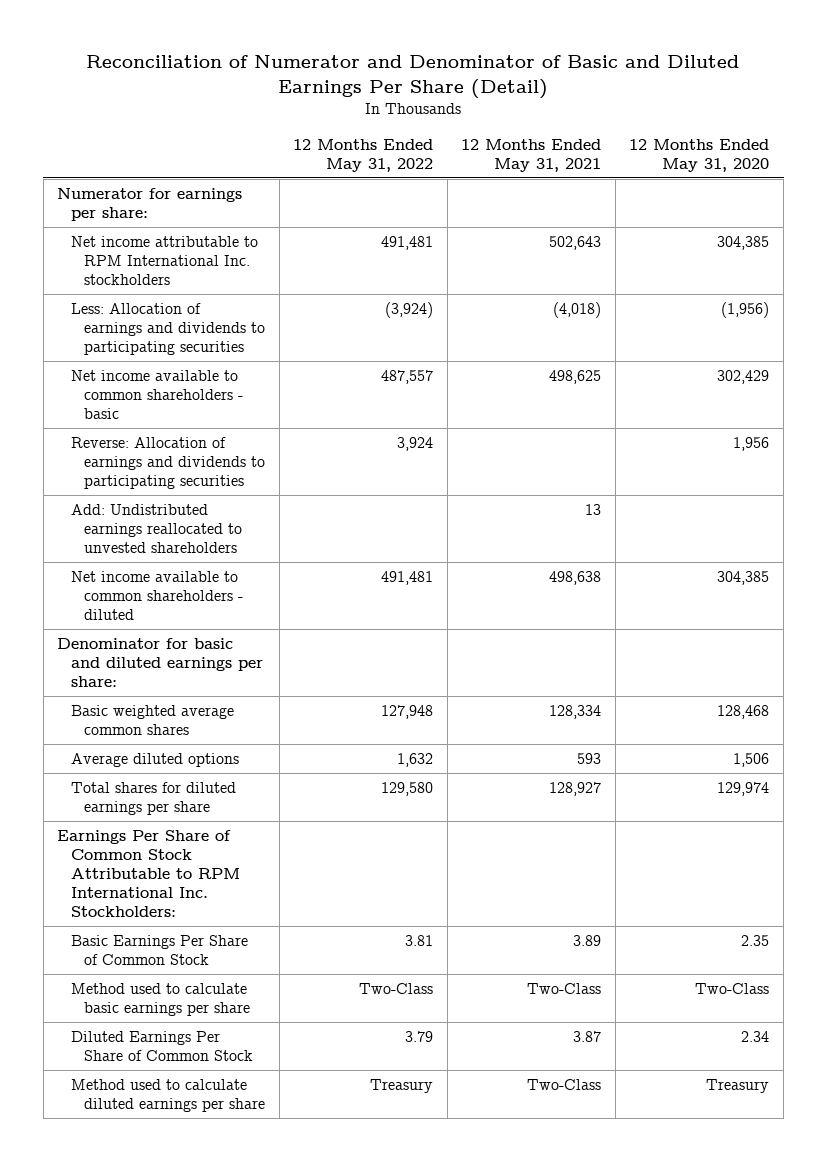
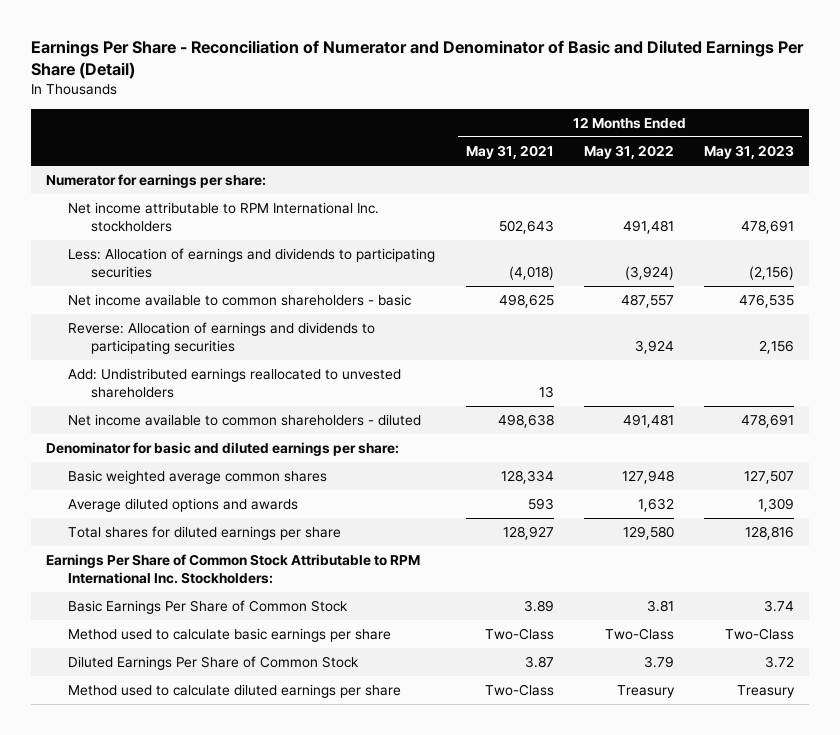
- Reconciliation of Numerator and Denominator of Basic and Diluted Earnings Per Share (Detail)
+ Earnings Per Share - Reconciliation of Numerator and Denominator of Basic and Diluted Earnings Per Share (Detail)
- | 12 Months Ended May 31, 2022 | 12 Months Ended May 31, 2021 | 12 Months Ended May 31, 2020
+ | 12 Months Ended May 31, 2021 | 12 Months Ended May 31, 2022 | 12 Months Ended May 31, 2023
- Average diluted options | 1,632 | 593 | 1,506
+ Average diluted options and awards | 593 | 1,632 | 1,309

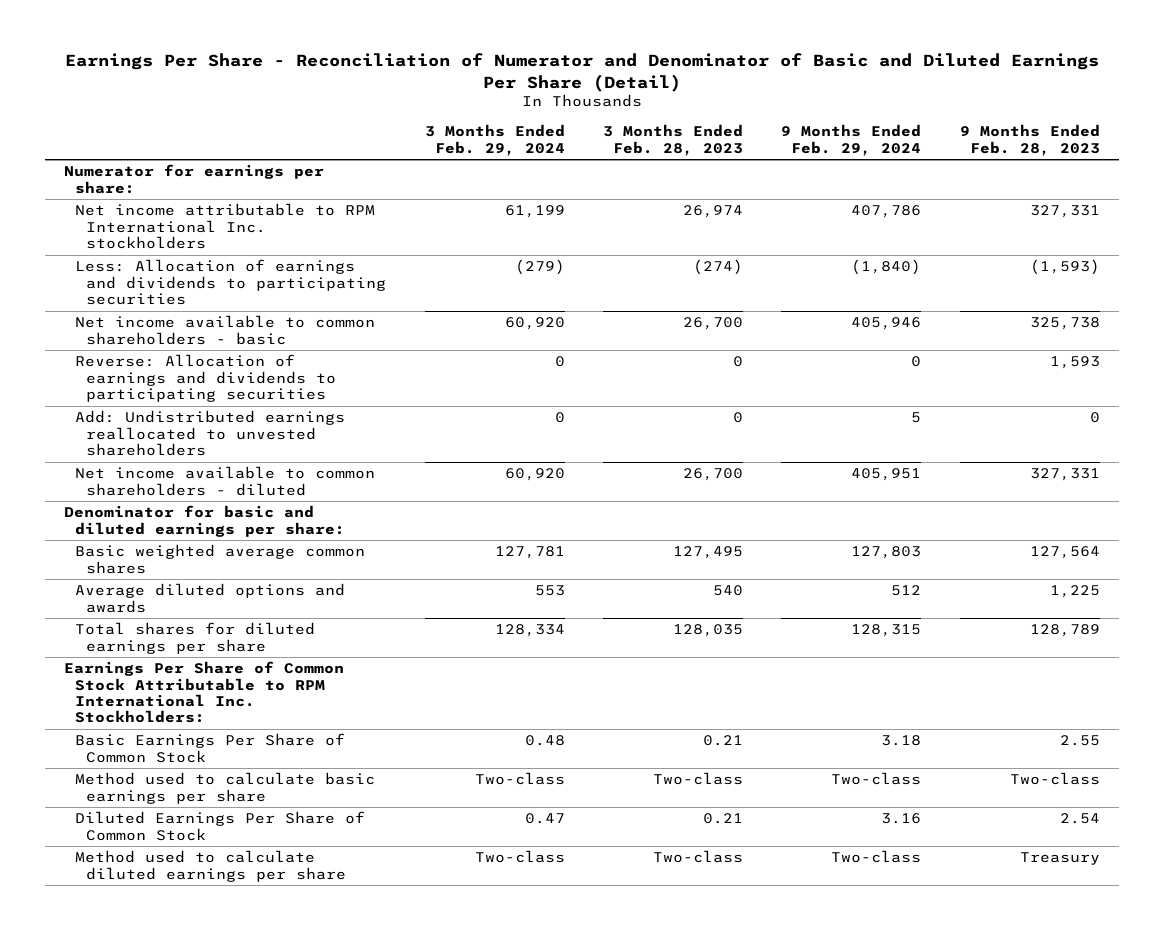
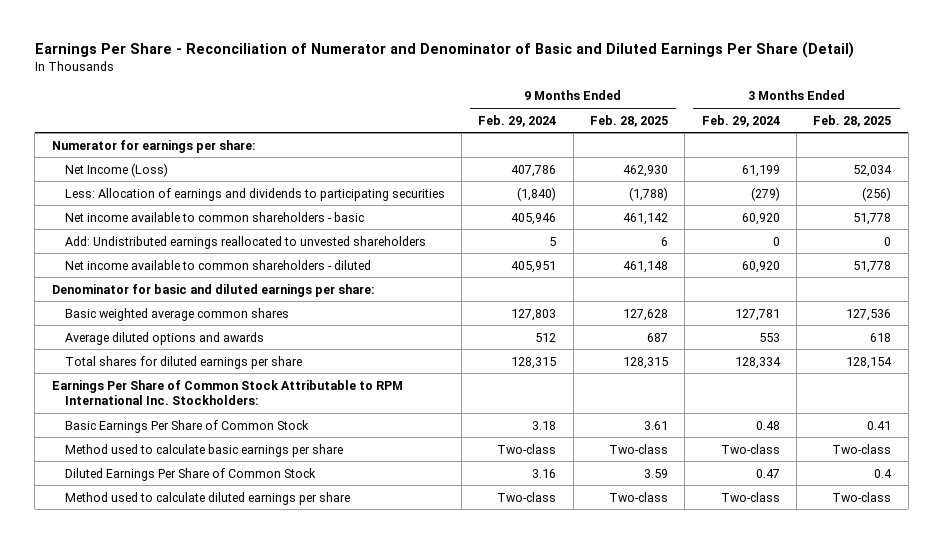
- | 3 Months Ended Feb. 29, 2024 | 3 Months Ended Feb. 28, 2023 | 9 Months Ended Feb. 29, 2024 | 9 Months Ended Feb. 28, 2023
+ | 9 Months Ended Feb. 29, 2024 | 9 Months Ended Feb. 28, 2025 | 3 Months Ended Feb. 29, 2024 | 3 Months Ended Feb. 28, 2025
- Net income attributable to RPM International Inc. stockholders | 61,199 | 26,974 | 407,786 | 327,331
+ Net Income (Loss) | 407,786 | 462,930 | 61,199 | 52,034
- Reverse: Allocation of earnings and dividends to participating securities | 0 | 0 | 0 | 1,593

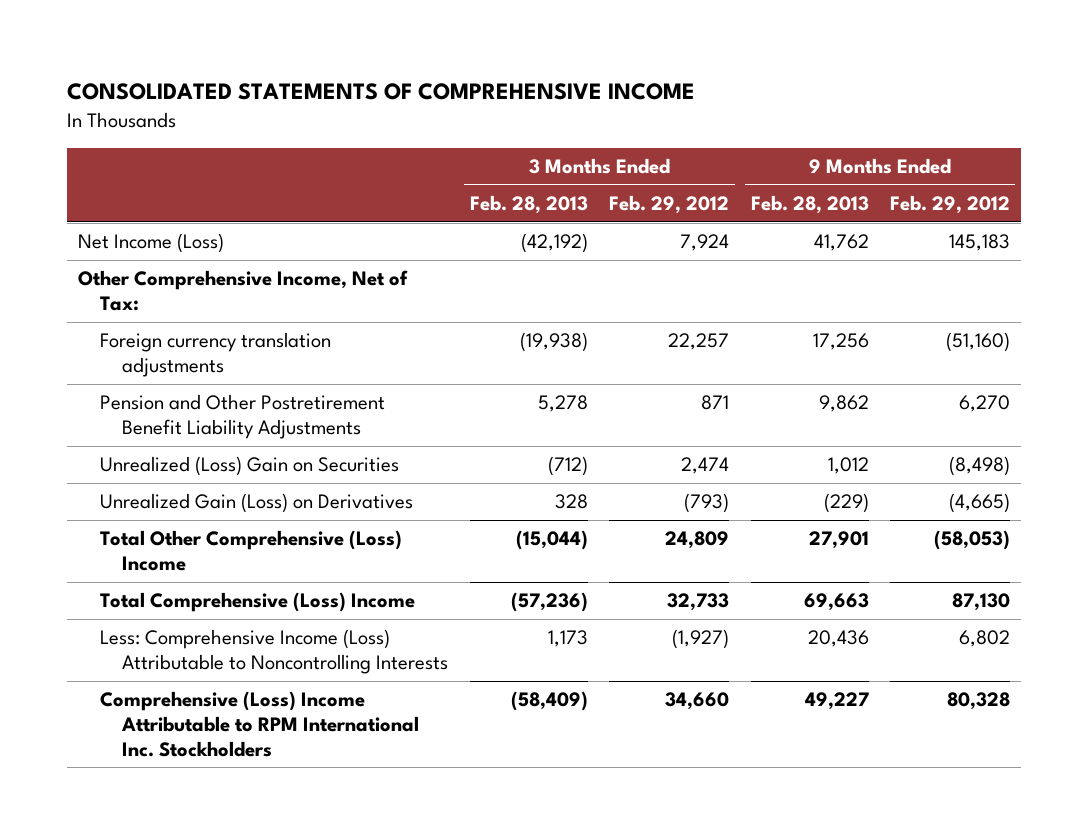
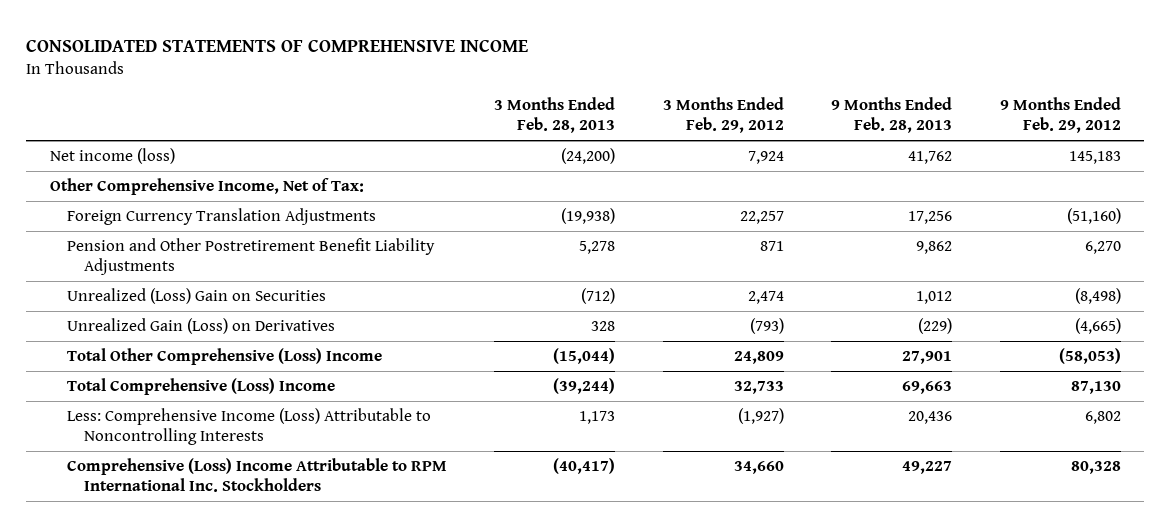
- Net Income (Loss) | (42,192) | 7,924 | 41,762 | 145,183
+ Net income (loss) | (24,200) | 7,924 | 41,762 | 145,183
- Foreign currency translation adjustments | (19,938) | 22,257 | 17,256 | (51,160)
+ Foreign Currency Translation Adjustments | (19,938) | 22,257 | 17,256 | (51,160)
- Total Comprehensive (Loss) Income | (57,236) | 32,733 | 69,663 | 87,130
+ Total Comprehensive (Loss) Income | (39,244) | 32,733 | 69,663 | 87,130
- Comprehensive (Loss) Income Attributable to RPM International Inc. Stockholders | (58,409) | 34,660 | 49,227 | 80,328
+ Comprehensive (Loss) Income Attributable to RPM International Inc. Stockholders | (40,417) | 34,660 | 49,227 | 80,328

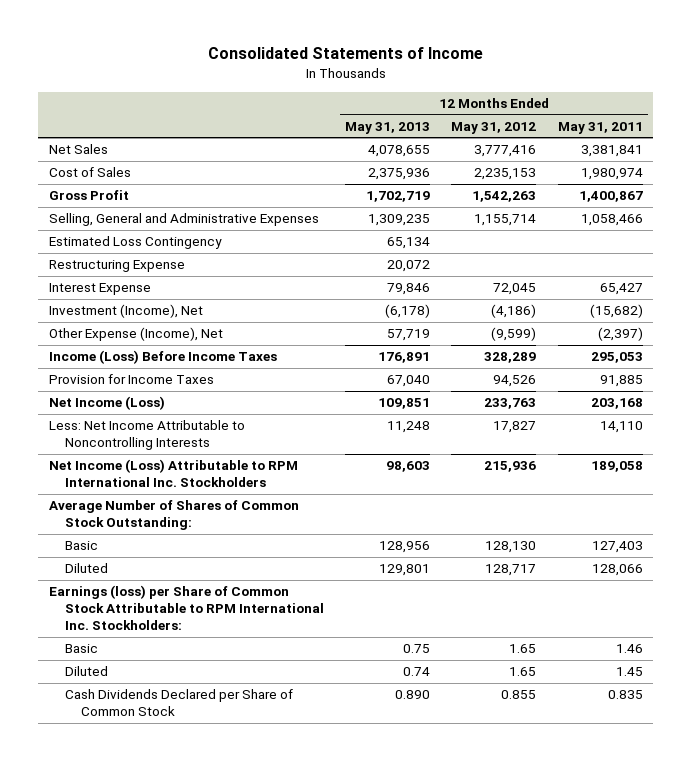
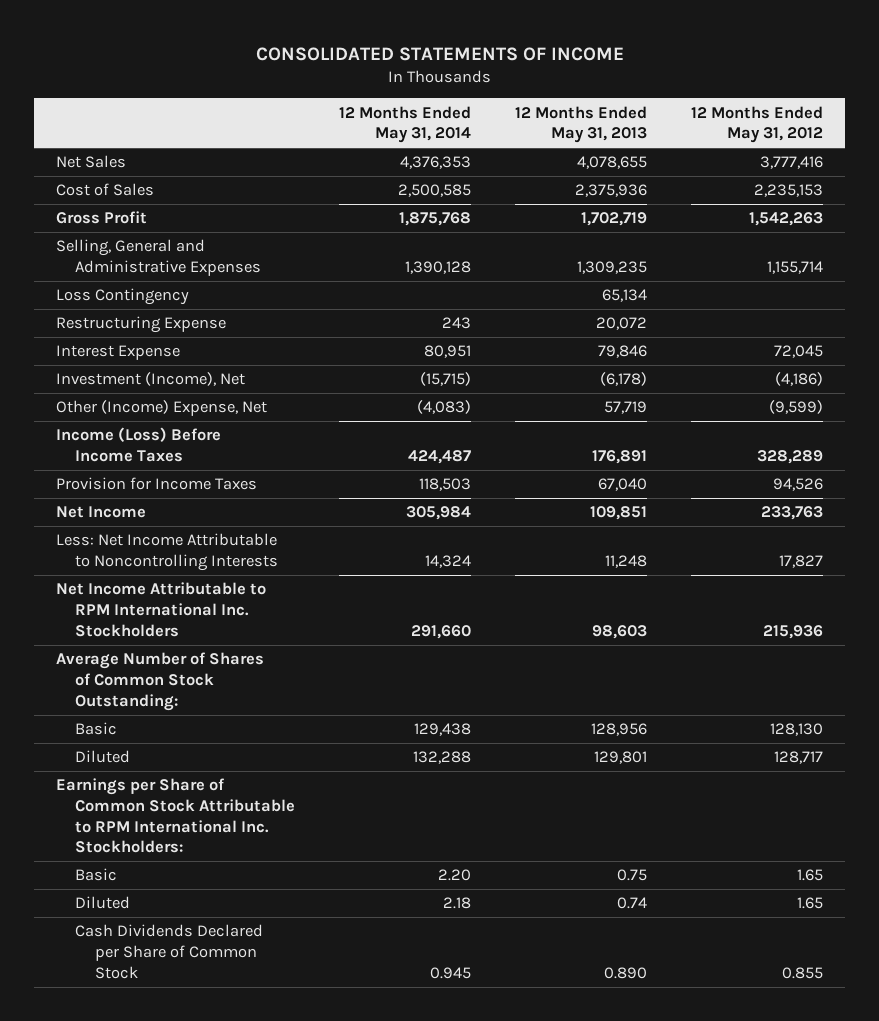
- Consolidated Statements of Income
+ CONSOLIDATED STATEMENTS OF INCOME
- | 12 Months Ended May 31, 2013 | 12 Months Ended May 31, 2012 | 12 Months Ended May 31, 2011
+ | 12 Months Ended May 31, 2014 | 12 Months Ended May 31, 2013 | 12 Months Ended May 31, 2012
- Estimated Loss Contingency | 65,134 | |
+ Loss Contingency | | 65,134 |
- Other Expense (Income), Net | 57,719 | (9,599) | (2,397)
+ Other (Income) Expense, Net | (4,083) | 57,719 | (9,599)
- Net Income (Loss) | 109,851 | 233,763 | 203,168
+ Net Income | 305,984 | 109,851 | 233,763
- Net Income (Loss) Attributable to RPM International Inc. Stockholders | 98,603 | 215,936 | 189,058
+ Net Income Attributable to RPM International Inc. Stockholders | 291,660 | 98,603 | 215,936
- Earnings (loss) per Share of Common Stock Attributable to RPM International Inc. Stockholders:
+ Earnings per Share of Common Stock Attributable to RPM International Inc. Stockholders:

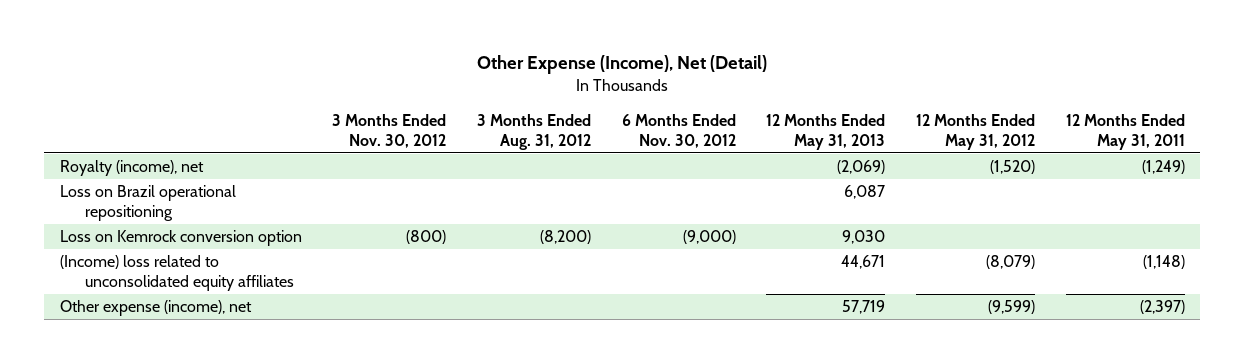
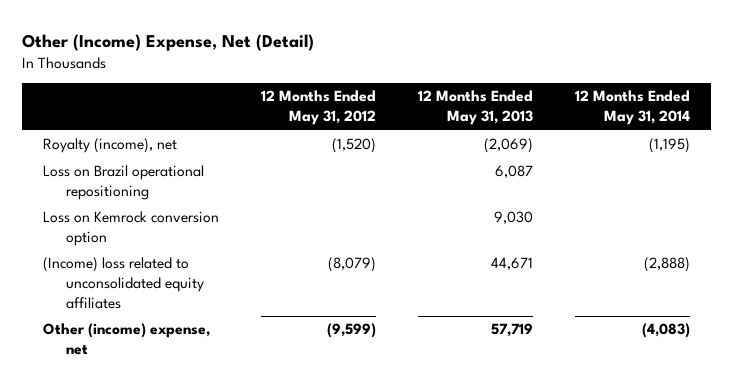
- Other Expense (Income), Net (Detail)
+ Other (Income) Expense, Net (Detail)
- | 3 Months Ended Nov. 30, 2012 | 3 Months Ended Aug. 31, 2012 | 6 Months Ended Nov. 30, 2012 | 12 Months Ended May 31, 2013 | 12 Months Ended May 31, 2012 | 12 Months Ended May 31, 2011
+ | 12 Months Ended May 31, 2012 | 12 Months Ended May 31, 2013 | 12 Months Ended May 31, 2014
- Other expense (income), net | | | | 57,719 | (9,599) | (2,397)
+ Other (income) expense, net | (9,599) | 57,719 | (4,083)

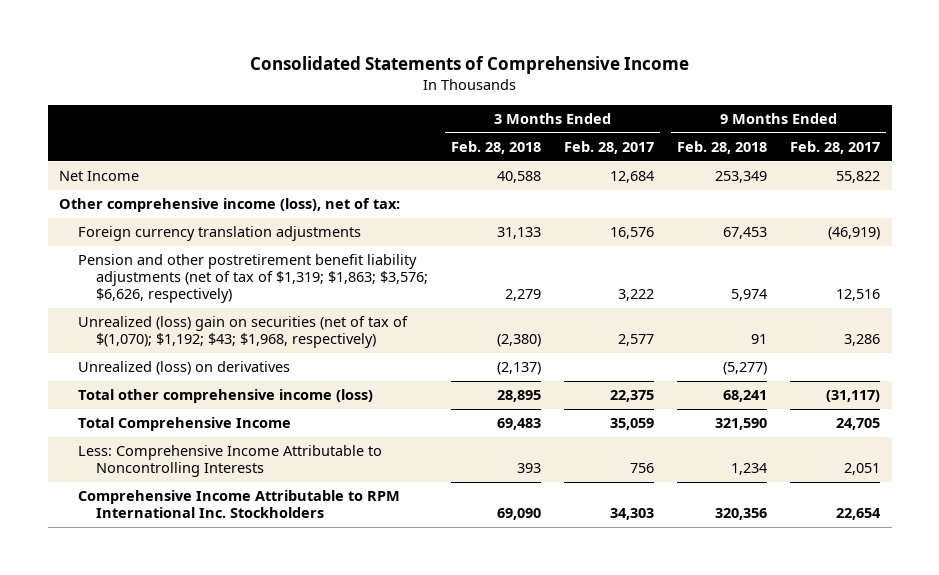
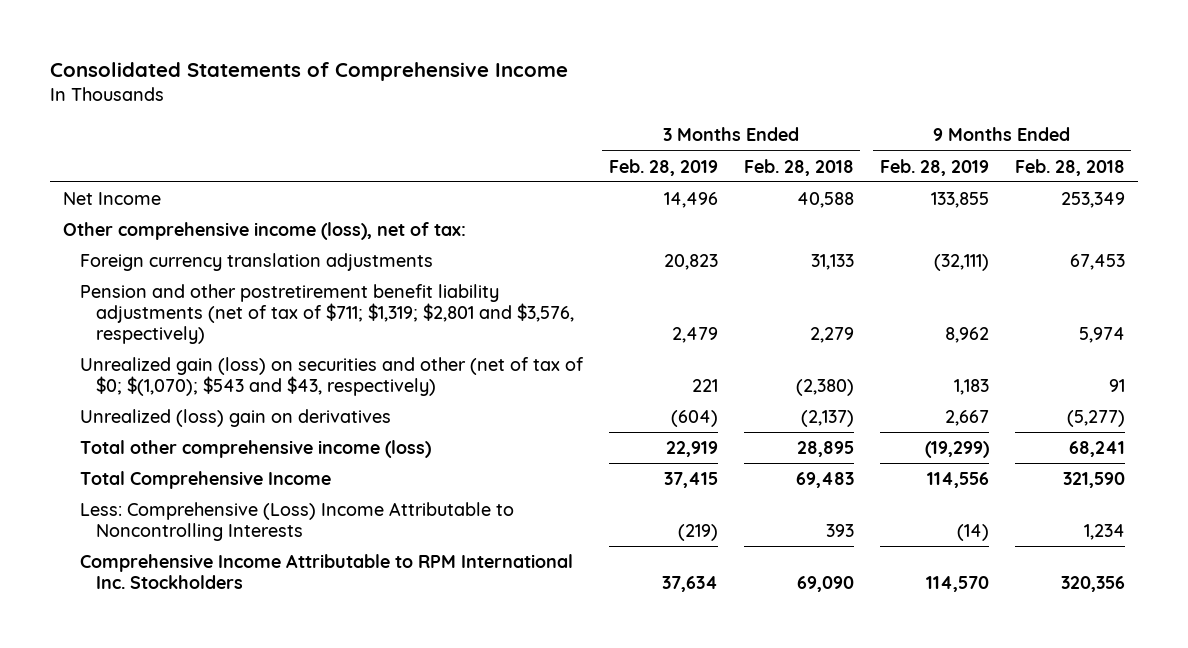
- | 3 Months Ended Feb. 28, 2018 | 3 Months Ended Feb. 28, 2017 | 9 Months Ended Feb. 28, 2018 | 9 Months Ended Feb. 28, 2017
+ | 3 Months Ended Feb. 28, 2019 | 3 Months Ended Feb. 28, 2018 | 9 Months Ended Feb. 28, 2019 | 9 Months Ended Feb. 28, 2018
- Pension and other postretirement benefit liability adjustments (net of tax of $1,319; $1,863; $3,576; $6,626, respectively) | 2,279 | 3,222 | 5,974 | 12,516
- Unrealized (loss) gain on securities (net of tax of $(1,070); $1,192; $43; $1,968, respectively) | (2,380) | 2,577 | 91 | 3,286
- Unrealized (loss) on derivatives | (2,137) | | (5,277) |
+ Pension and other postretirement benefit liability adjustments (net of tax of $711; $1,319; $2,801 and $3,576, respectively) | 2,479 | 2,279 | 8,962 | 5,974
+ Unrealized gain (loss) on securities and other (net of tax of $0; $(1,070); $543 and $43, respectively) | 221 | (2,380) | 1,183 | 91
+ Unrealized (loss) gain on derivatives | (604) | (2,137) | 2,667 | (5,277)
- Less: Comprehensive Income Attributable to Noncontrolling Interests | 393 | 756 | 1,234 | 2,051
+ Less: Comprehensive (Loss) Income Attributable to Noncontrolling Interests | (219) | 393 | (14) | 1,234

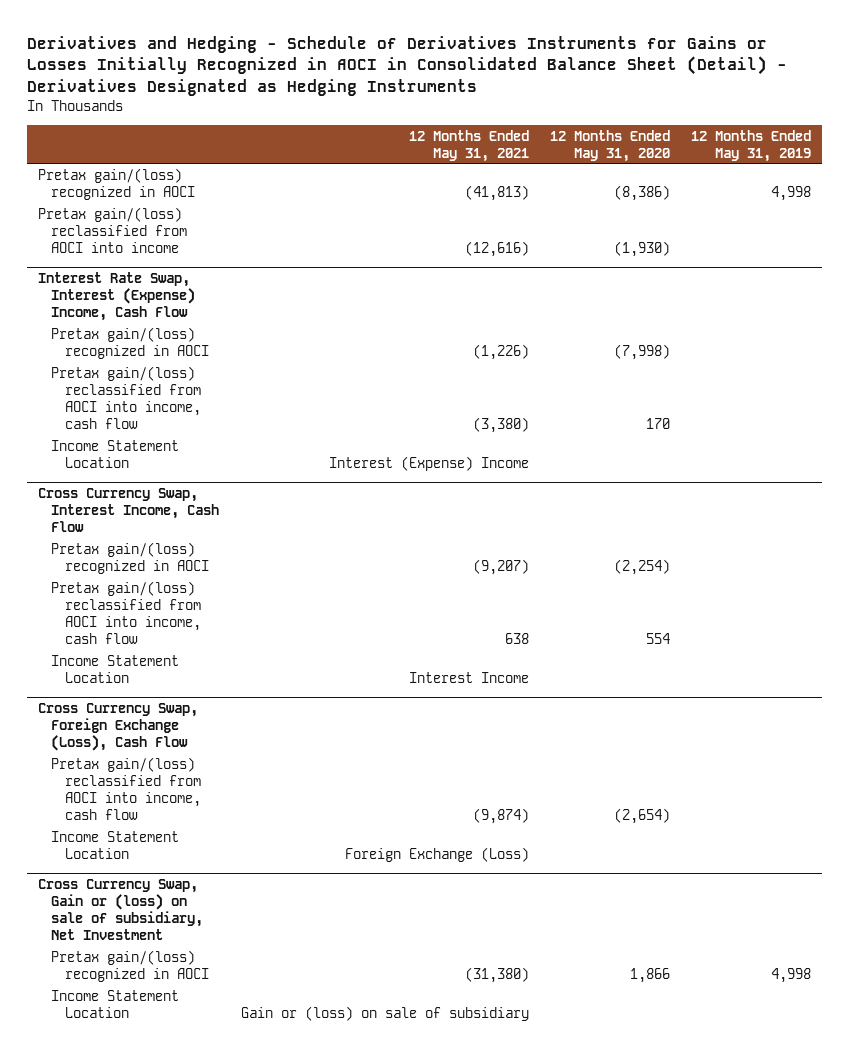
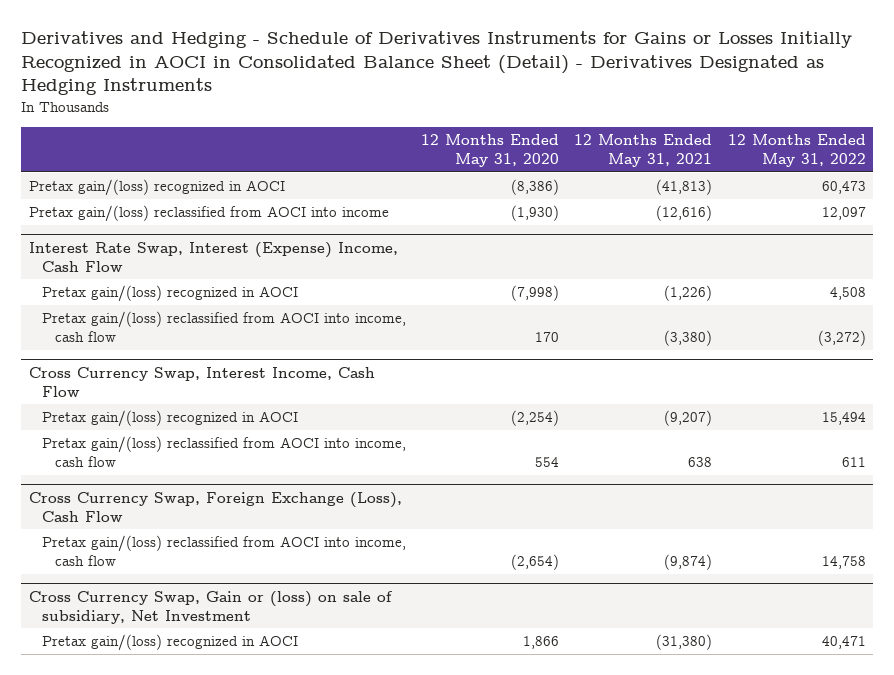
- | 12 Months Ended May 31, 2021 | 12 Months Ended May 31, 2020 | 12 Months Ended May 31, 2019
+ | 12 Months Ended May 31, 2020 | 12 Months Ended May 31, 2021 | 12 Months Ended May 31, 2022
@ Interest Rate Swap, Interest (Expense) Income, Cash Flow
- Income Statement Location | Interest (Expense) Income | |
@ Cross Currency Swap, Interest Income, Cash Flow
- Income Statement Location | Interest Income | |
@ Cross Currency Swap, Foreign Exchange (Loss), Cash Flow
- Income Statement Location | Foreign Exchange (Loss) | |
@ Cross Currency Swap, Gain or (loss) on sale of subsidiary, Net Investment
- Income Statement Location | Gain or (loss) on sale of subsidiary | |

